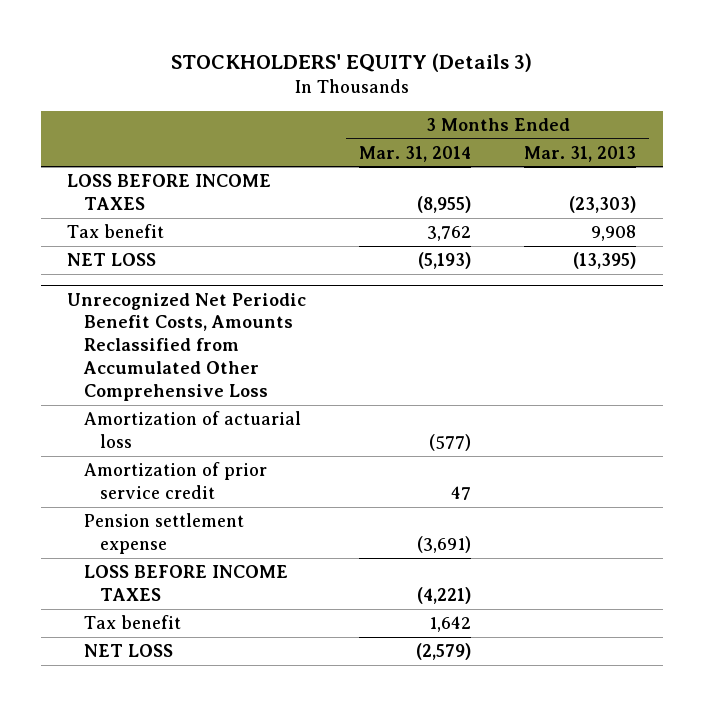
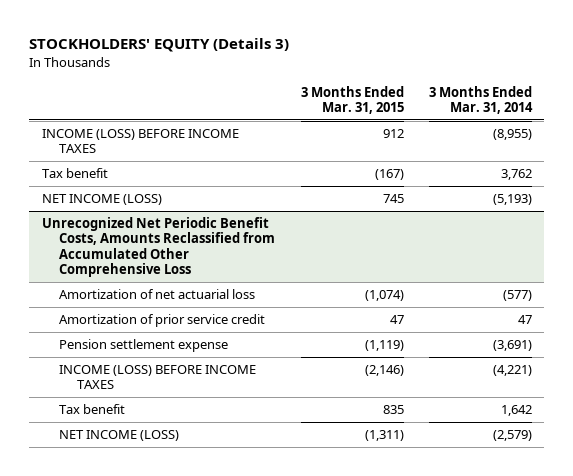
- | 3 Months Ended Mar. 31, 2014 | 3 Months Ended Mar. 31, 2013
+ | 3 Months Ended Mar. 31, 2015 | 3 Months Ended Mar. 31, 2014
- LOSS BEFORE INCOME TAXES | (8,955) | (23,303)
+ INCOME (LOSS) BEFORE INCOME TAXES | 912 | (8,955)
- NET LOSS | (5,193) | (13,395)
+ NET INCOME (LOSS) | 745 | (5,193)
@ Unrecognized Net Periodic Benefit Costs, Amounts Reclassified from Accumulated Other Comprehensive Loss
- Amortization of actuarial loss | (577) |
+ Amortization of net actuarial loss | (1,074) | (577)
- LOSS BEFORE INCOME TAXES | (4,221) |
+ INCOME (LOSS) BEFORE INCOME TAXES | (2,146) | (4,221)
- NET LOSS | (2,579) |
+ NET INCOME (LOSS) | (1,311) | (2,579)

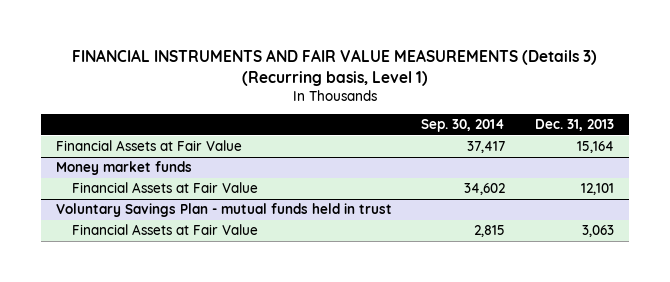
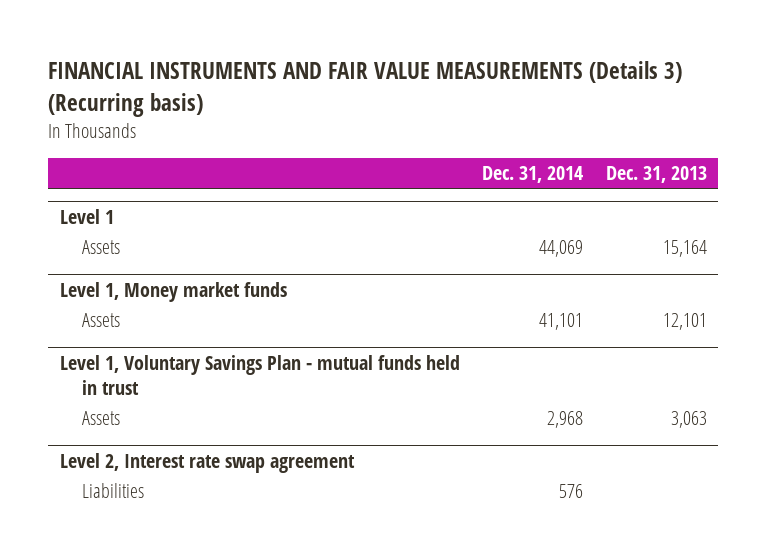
- FINANCIAL INSTRUMENTS AND FAIR VALUE MEASUREMENTS (Details 3) (Recurring basis, Level 1)
+ FINANCIAL INSTRUMENTS AND FAIR VALUE MEASUREMENTS (Details 3) (Recurring basis)
- | Sep. 30, 2014 | Dec. 31, 2013
+ | Dec. 31, 2014 | Dec. 31, 2013
- Financial Assets at Fair Value | 37,417 | 15,164
- Money market funds
- Financial Assets at Fair Value | 34,602 | 12,101
- Voluntary Savings Plan - mutual funds held in trust
- Financial Assets at Fair Value | 2,815 | 3,063
+ Level 1
+ Assets | 44,069 | 15,164
+ Level 1, Money market funds
+ Assets | 41,101 | 12,101
+ Level 1, Voluntary Savings Plan - mutual funds held in trust
+ Assets | 2,968 | 3,063
+ Level 2, Interest rate swap agreement
+ Liabilities | 576 |

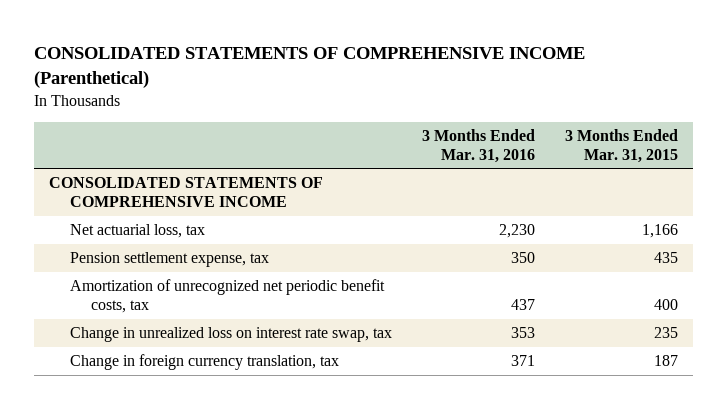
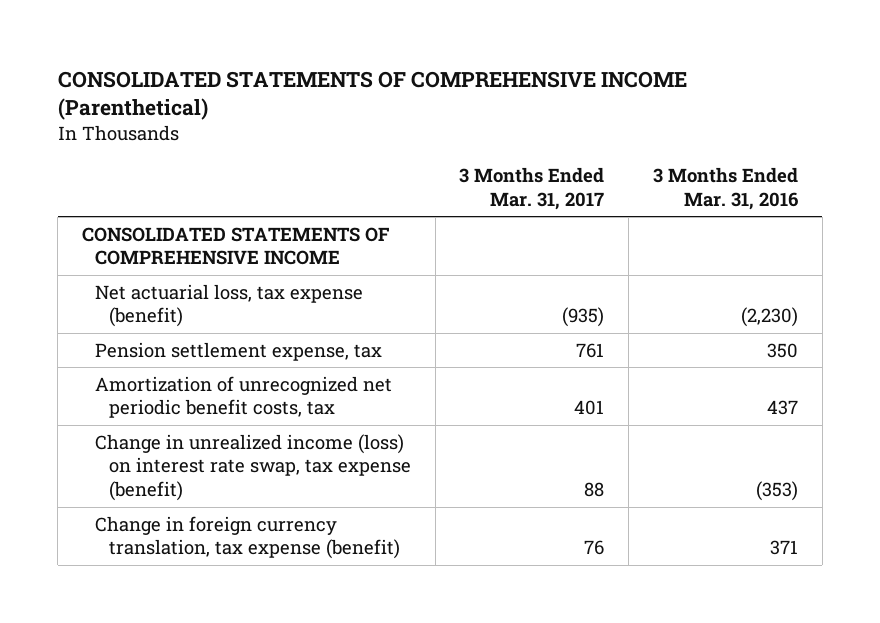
- | 3 Months Ended Mar. 31, 2016 | 3 Months Ended Mar. 31, 2015
+ | 3 Months Ended Mar. 31, 2017 | 3 Months Ended Mar. 31, 2016
- Net actuarial loss, tax | 2,230 | 1,166
+ Net actuarial loss, tax expense (benefit) | (935) | (2,230)
- Change in unrealized loss on interest rate swap, tax | 353 | 235
- Change in foreign currency translation, tax | 371 | 187
+ Change in unrealized income (loss) on interest rate swap, tax expense (benefit) | 88 | (353)
+ Change in foreign currency translation, tax expense (benefit) | 76 | 371

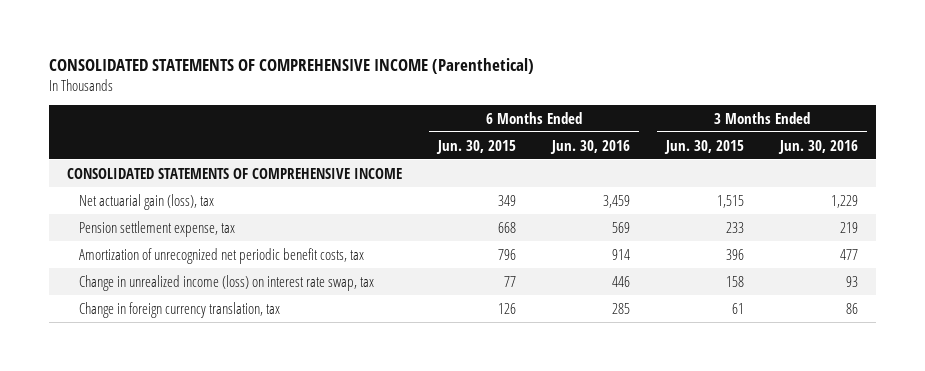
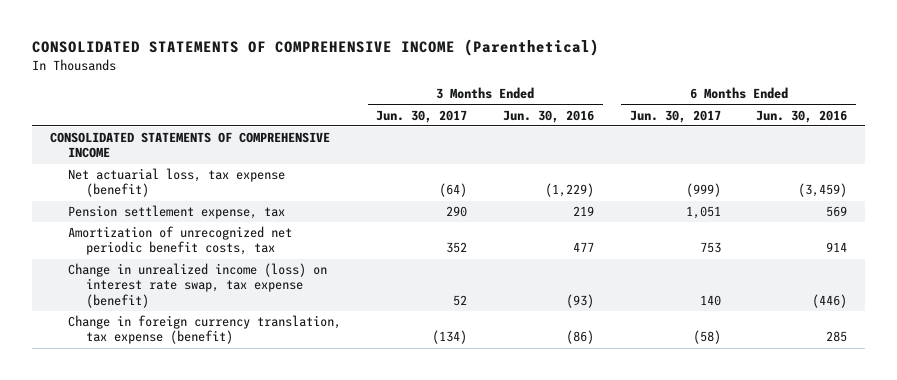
- | 6 Months Ended Jun. 30, 2015 | 6 Months Ended Jun. 30, 2016 | 3 Months Ended Jun. 30, 2015 | 3 Months Ended Jun. 30, 2016
+ | 3 Months Ended Jun. 30, 2017 | 3 Months Ended Jun. 30, 2016 | 6 Months Ended Jun. 30, 2017 | 6 Months Ended Jun. 30, 2016
- Net actuarial gain (loss), tax | 349 | 3,459 | 1,515 | 1,229
+ Net actuarial loss, tax expense (benefit) | (64) | (1,229) | (999) | (3,459)
- Change in unrealized income (loss) on interest rate swap, tax | 77 | 446 | 158 | 93
- Change in foreign currency translation, tax | 126 | 285 | 61 | 86
+ Change in unrealized income (loss) on interest rate swap, tax expense (benefit) | 52 | (93) | 140 | (446)
+ Change in foreign currency translation, tax expense (benefit) | (134) | (86) | (58) | 285

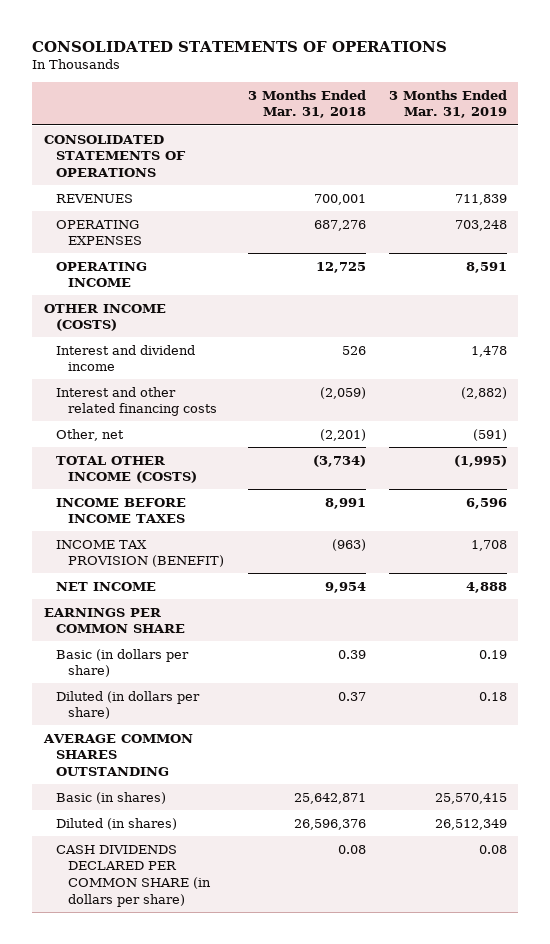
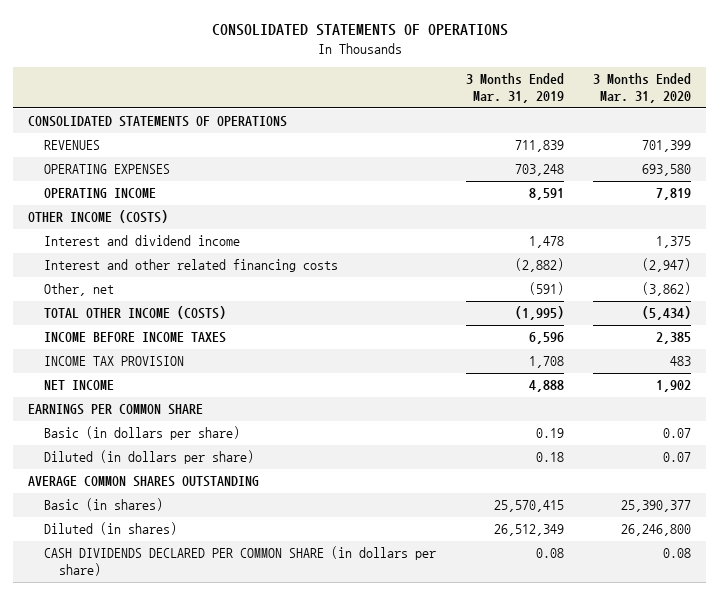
- | 3 Months Ended Mar. 31, 2018 | 3 Months Ended Mar. 31, 2019
+ | 3 Months Ended Mar. 31, 2019 | 3 Months Ended Mar. 31, 2020
- INCOME TAX PROVISION (BENEFIT) | (963) | 1,708
+ INCOME TAX PROVISION | 1,708 | 483

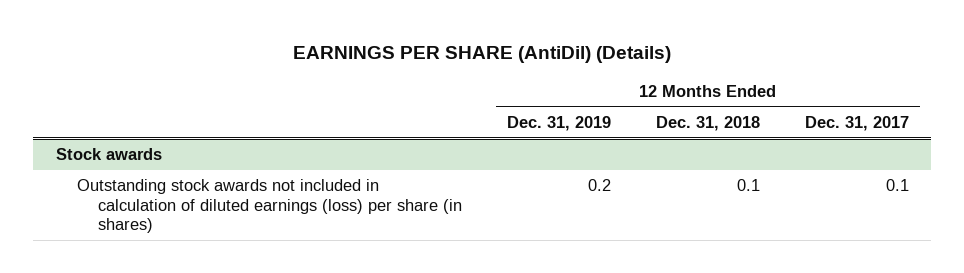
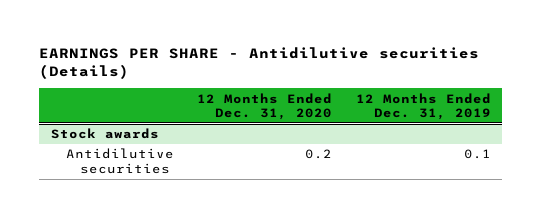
- EARNINGS PER SHARE (AntiDil) (Details)
+ EARNINGS PER SHARE - Antidilutive securities (Details)
- | 12 Months Ended Dec. 31, 2019 | 12 Months Ended Dec. 31, 2018 | 12 Months Ended Dec. 31, 2017
+ | 12 Months Ended Dec. 31, 2020 | 12 Months Ended Dec. 31, 2019
@ Stock awards
- Outstanding stock awards not included in calculation of diluted earnings (loss) per share (in shares) | 0.2 | 0.1 | 0.1
+ Antidilutive securities | 0.2 | 0.1

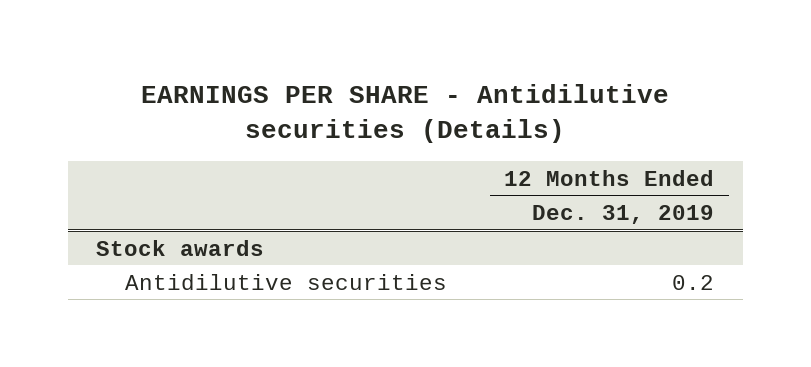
- | 12 Months Ended Dec. 31, 2020 | 12 Months Ended Dec. 31, 2019
+ | 12 Months Ended Dec. 31, 2019
@ Stock awards
- Antidilutive securities | 0.2 | 0.1
+ Antidilutive securities | 0.2

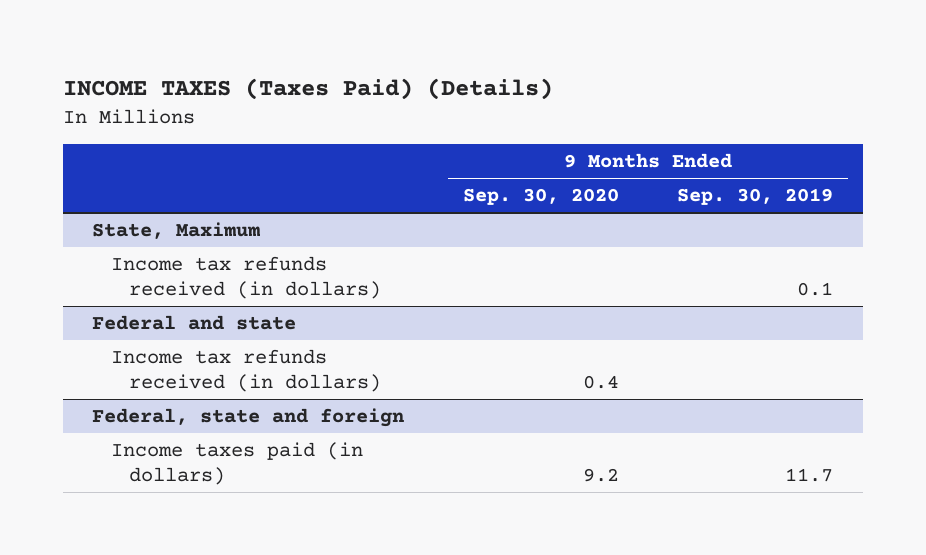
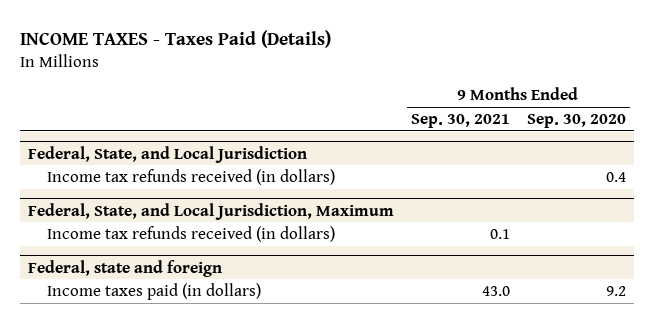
- INCOME TAXES (Taxes Paid) (Details)
+ INCOME TAXES - Taxes Paid (Details)
- | 9 Months Ended Sep. 30, 2020 | 9 Months Ended Sep. 30, 2019
+ | 9 Months Ended Sep. 30, 2021 | 9 Months Ended Sep. 30, 2020
- State, Maximum
- Income tax refunds received (in dollars) | | 0.1
- Federal and state
+ Federal, State, and Local Jurisdiction
+ Federal, State, and Local Jurisdiction, Maximum
+ Income tax refunds received (in dollars) | 0.1 |

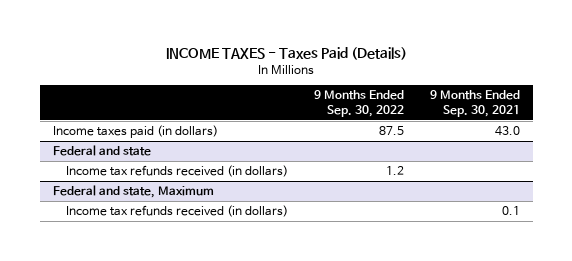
- | 9 Months Ended Sep. 30, 2021 | 9 Months Ended Sep. 30, 2020
+ | 9 Months Ended Sep. 30, 2022 | 9 Months Ended Sep. 30, 2021
- Federal, State, and Local Jurisdiction
+ Income taxes paid (in dollars) | 87.5 | 43.0
+ Federal and state
- Federal, State, and Local Jurisdiction, Maximum
+ Federal and state, Maximum
- Federal, state and foreign
- Income taxes paid (in dollars) | 43.0 | 9.2

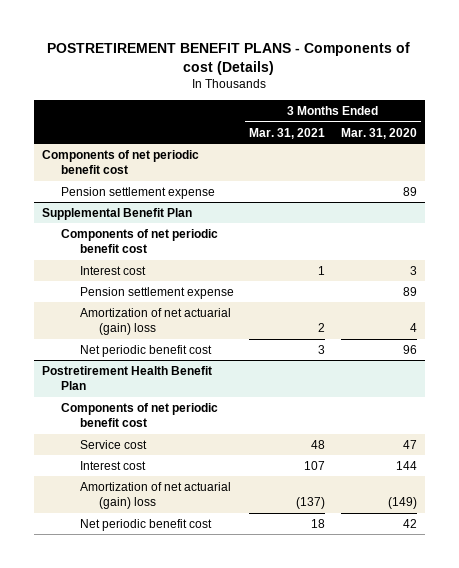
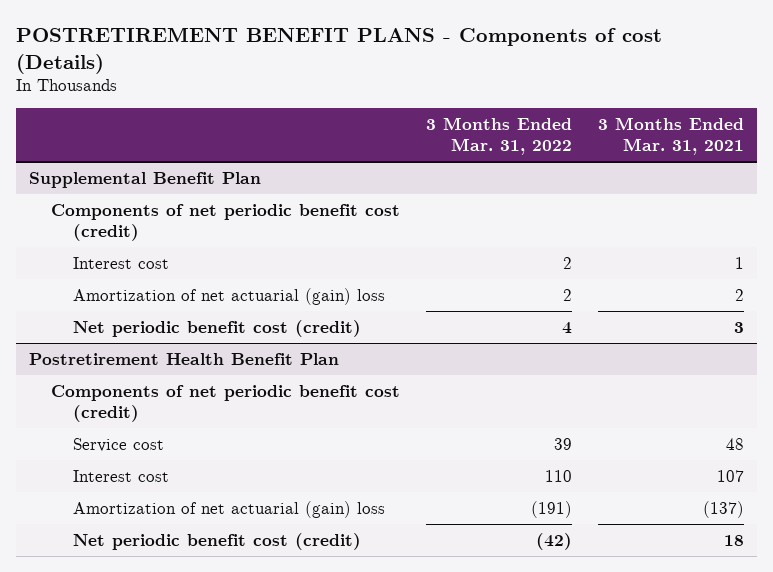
- | 3 Months Ended Mar. 31, 2021 | 3 Months Ended Mar. 31, 2020
+ | 3 Months Ended Mar. 31, 2022 | 3 Months Ended Mar. 31, 2021
- Components of net periodic benefit cost
- Pension settlement expense | | 89
@ Supplemental Benefit Plan
- Components of net periodic benefit cost
+ Components of net periodic benefit cost (credit)
- Pension settlement expense | | 89
- Net periodic benefit cost | 3 | 96
+ Net periodic benefit cost (credit) | 4 | 3
@ Postretirement Health Benefit Plan
- Components of net periodic benefit cost
+ Components of net periodic benefit cost (credit)
- Net periodic benefit cost | 18 | 42
+ Net periodic benefit cost (credit) | (42) | 18

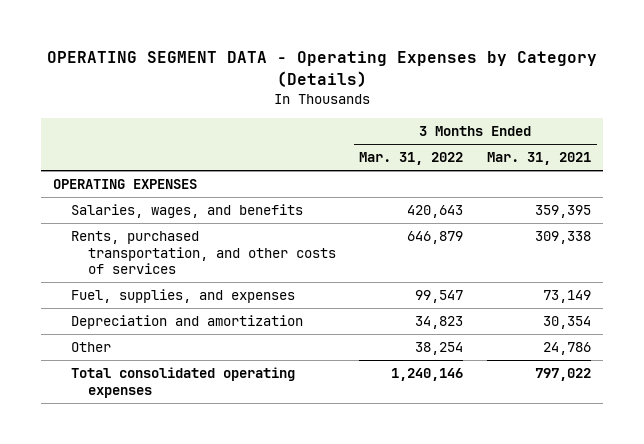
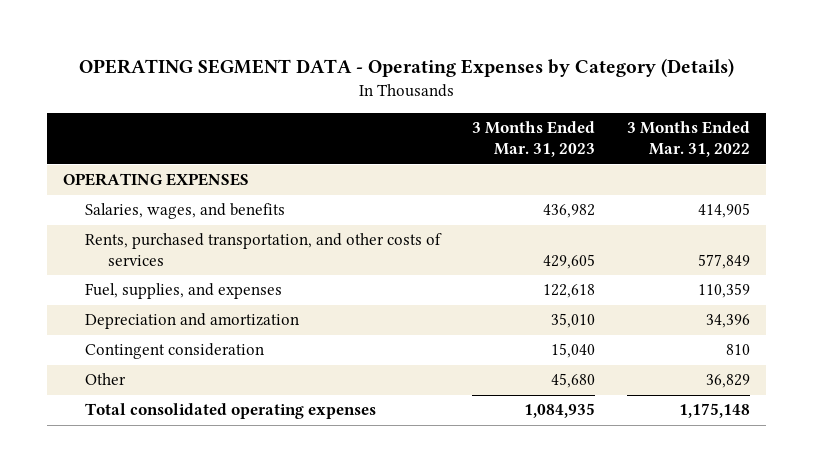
- | 3 Months Ended Mar. 31, 2022 | 3 Months Ended Mar. 31, 2021
+ | 3 Months Ended Mar. 31, 2023 | 3 Months Ended Mar. 31, 2022
- Salaries, wages, and benefits | 420,643 | 359,395
- Rents, purchased transportation, and other costs of services | 646,879 | 309,338
- Fuel, supplies, and expenses | 99,547 | 73,149
- Depreciation and amortization | 34,823 | 30,354
- Other | 38,254 | 24,786
- Total consolidated operating expenses | 1,240,146 | 797,022
+ Salaries, wages, and benefits | 436,982 | 414,905
+ Rents, purchased transportation, and other costs of services | 429,605 | 577,849
+ Fuel, supplies, and expenses | 122,618 | 110,359
+ Depreciation and amortization | 35,010 | 34,396
+ Contingent consideration | 15,040 | 810
+ Other | 45,680 | 36,829
+ Total consolidated operating expenses | 1,084,935 | 1,175,148

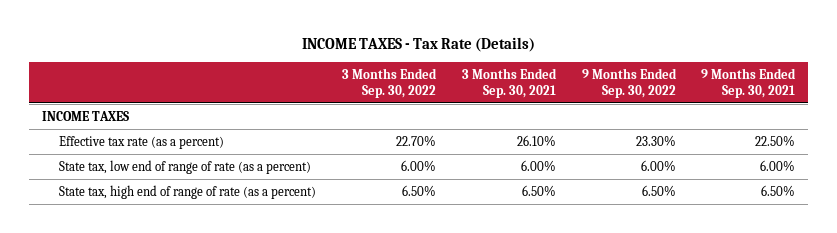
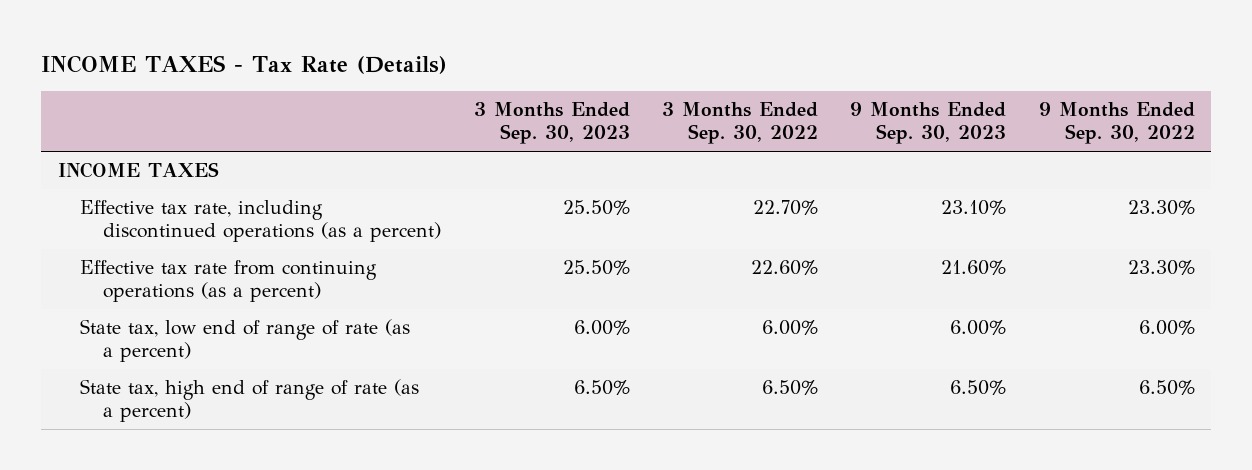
- | 3 Months Ended Sep. 30, 2022 | 3 Months Ended Sep. 30, 2021 | 9 Months Ended Sep. 30, 2022 | 9 Months Ended Sep. 30, 2021
+ | 3 Months Ended Sep. 30, 2023 | 3 Months Ended Sep. 30, 2022 | 9 Months Ended Sep. 30, 2023 | 9 Months Ended Sep. 30, 2022
- Effective tax rate (as a percent) | 22.70% | 26.10% | 23.30% | 22.50%
+ Effective tax rate, including discontinued operations (as a percent) | 25.50% | 22.70% | 23.10% | 23.30%
+ Effective tax rate from continuing operations (as a percent) | 25.50% | 22.60% | 21.60% | 23.30%

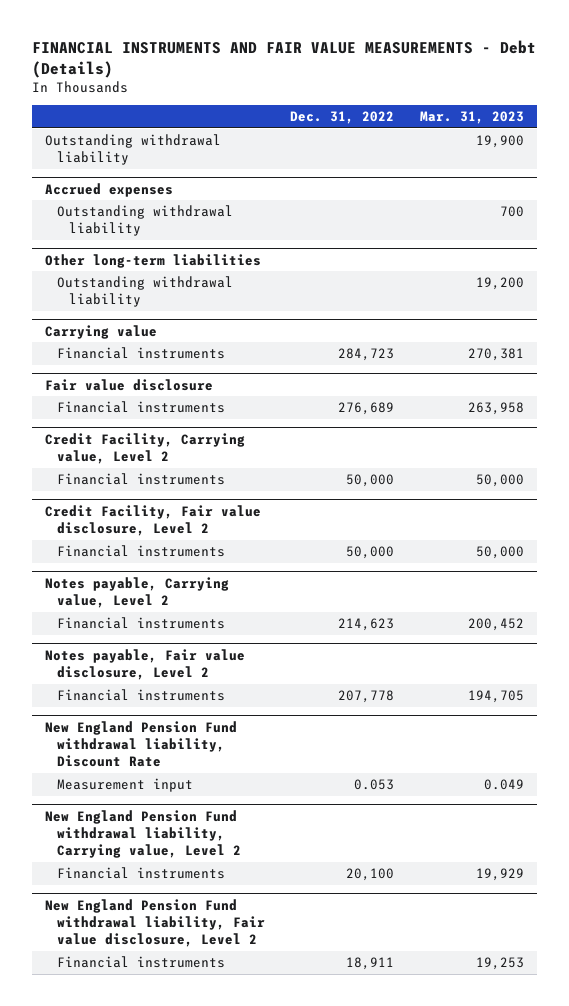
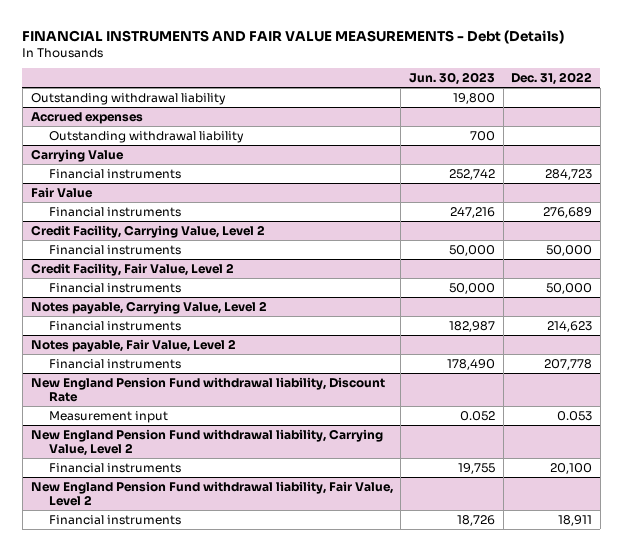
- | Dec. 31, 2022 | Mar. 31, 2023
+ | Jun. 30, 2023 | Dec. 31, 2022
- Other long-term liabilities
- Outstanding withdrawal liability | | 19,200
- Carrying value
+ Carrying Value
- Fair value disclosure
+ Fair Value
- Credit Facility, Carrying value, Level 2
+ Credit Facility, Carrying Value, Level 2
- Credit Facility, Fair value disclosure, Level 2
+ Credit Facility, Fair Value, Level 2
- Notes payable, Carrying value, Level 2
+ Notes payable, Carrying Value, Level 2
- Notes payable, Fair value disclosure, Level 2
+ Notes payable, Fair Value, Level 2
- New England Pension Fund withdrawal liability, Carrying value, Level 2
+ New England Pension Fund withdrawal liability, Carrying Value, Level 2
- New England Pension Fund withdrawal liability, Fair value disclosure, Level 2
+ New England Pension Fund withdrawal liability, Fair Value, Level 2

